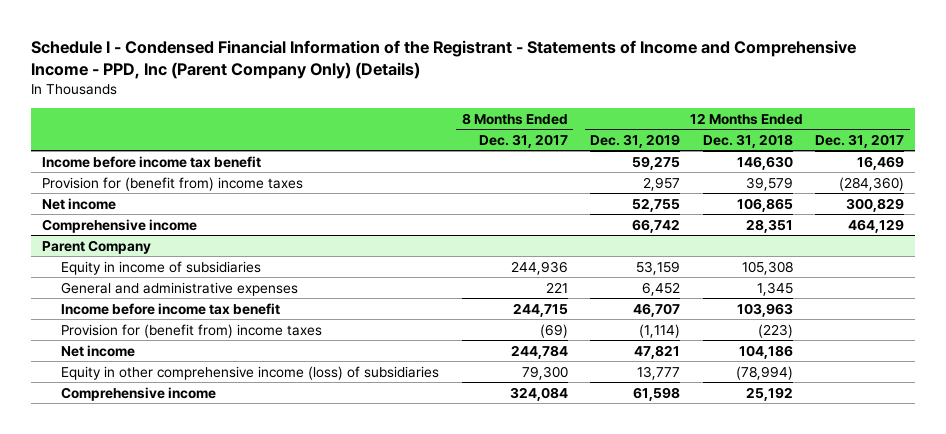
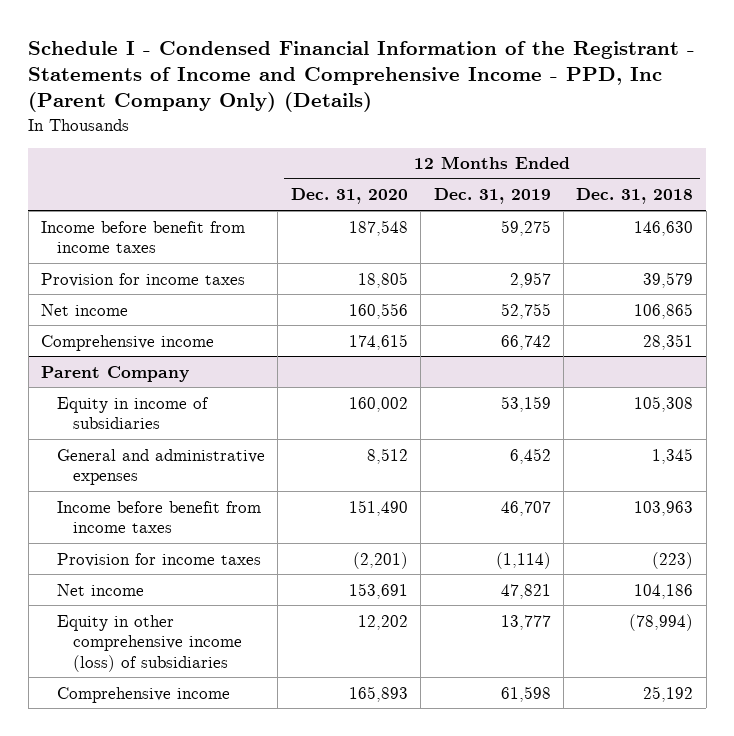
- | 8 Months Ended Dec. 31, 2017 | 12 Months Ended Dec. 31, 2019 | 12 Months Ended Dec. 31, 2018 | 12 Months Ended Dec. 31, 2017
+ | 12 Months Ended Dec. 31, 2020 | 12 Months Ended Dec. 31, 2019 | 12 Months Ended Dec. 31, 2018
- Income before income tax benefit | | 59,275 | 146,630 | 16,469
- Provision for (benefit from) income taxes | | 2,957 | 39,579 | (284,360)
+ Income before benefit from income taxes | 187,548 | 59,275 | 146,630
+ Provision for income taxes | 18,805 | 2,957 | 39,579
@ Parent Company
- Income before income tax benefit | 244,715 | 46,707 | 103,963 |
- Provision for (benefit from) income taxes | (69) | (1,114) | (223) |
+ Income before benefit from income taxes | 151,490 | 46,707 | 103,963
+ Provision for income taxes | (2,201) | (1,114) | (223)

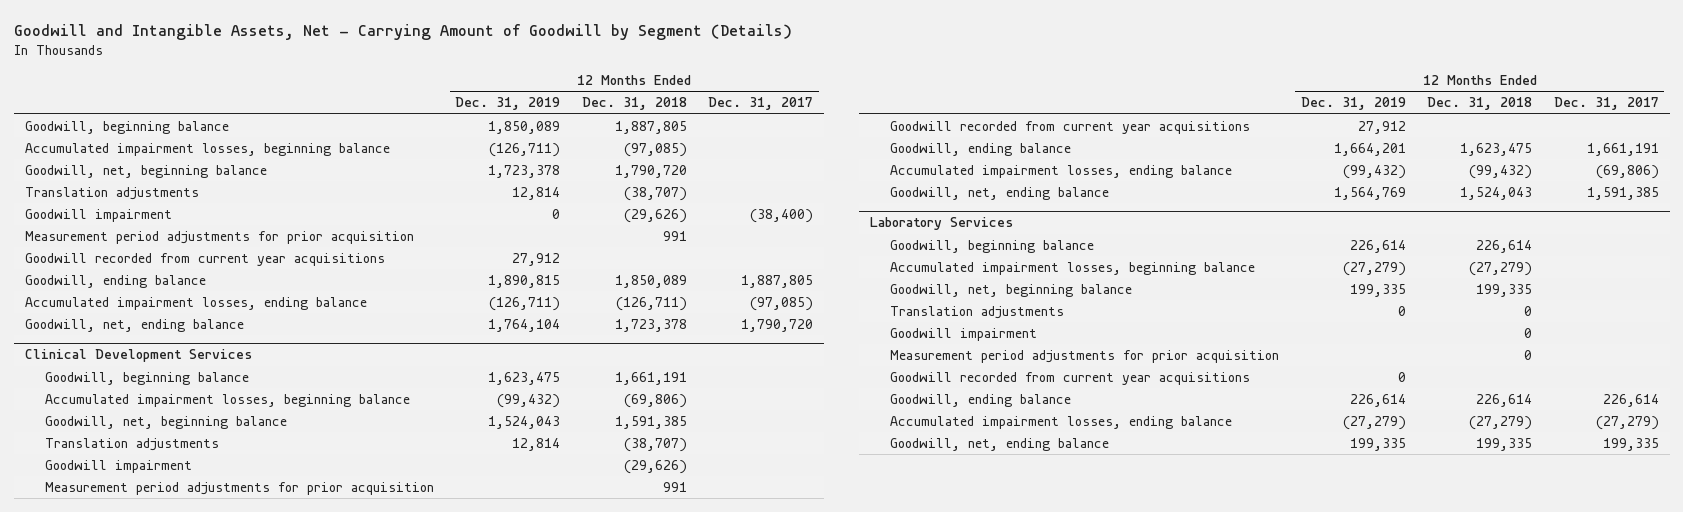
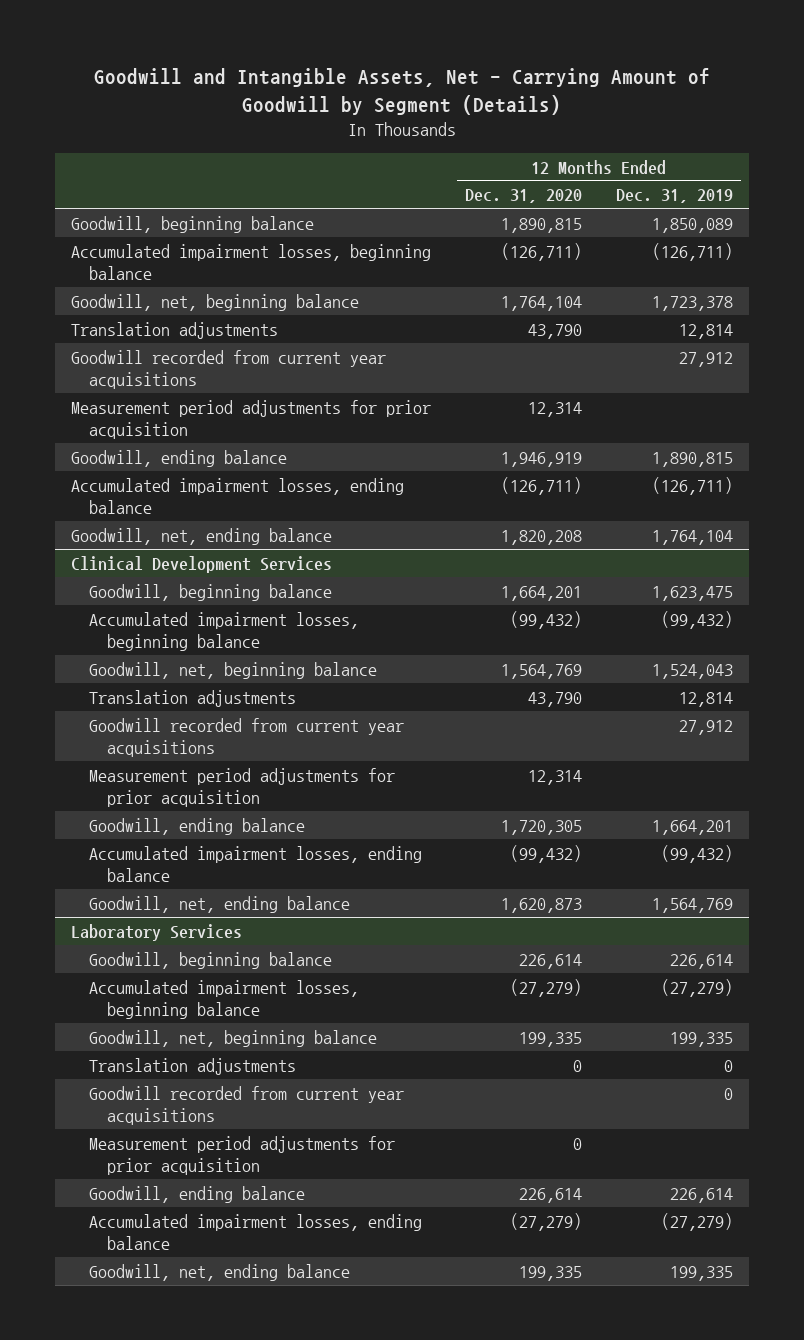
- | 12 Months Ended Dec. 31, 2019 | 12 Months Ended Dec. 31, 2018 | 12 Months Ended Dec. 31, 2017
+ | 12 Months Ended Dec. 31, 2020 | 12 Months Ended Dec. 31, 2019
- Goodwill impairment | 0 | (29,626) | (38,400)
moved down: Measurement period adjustments for prior acquisition | 12,314 |
@ Clinical Development Services
- Goodwill impairment | | (29,626) |
moved down: Measurement period adjustments for prior acquisition | 12,314 |
@ Laboratory Services
- Goodwill impairment | | 0 |
moved down: Measurement period adjustments for prior acquisition | 0 |

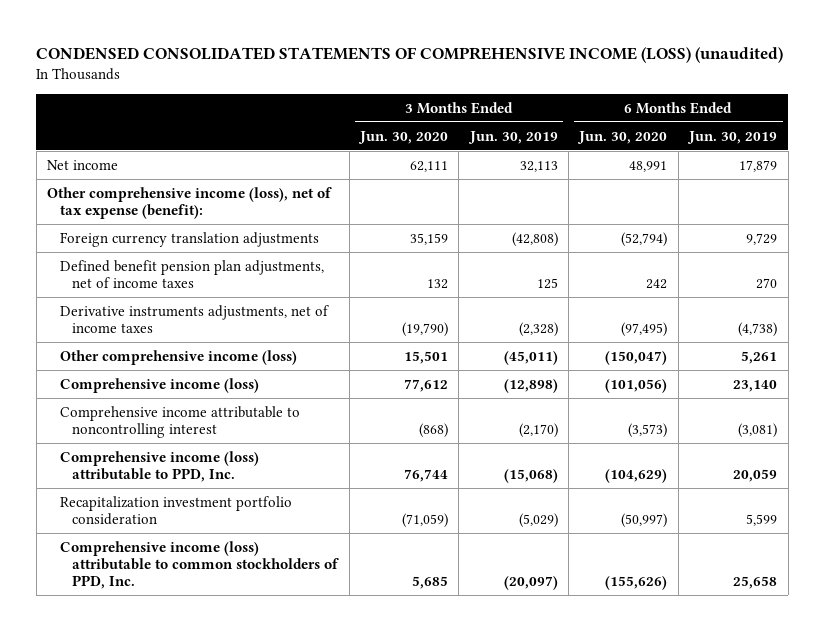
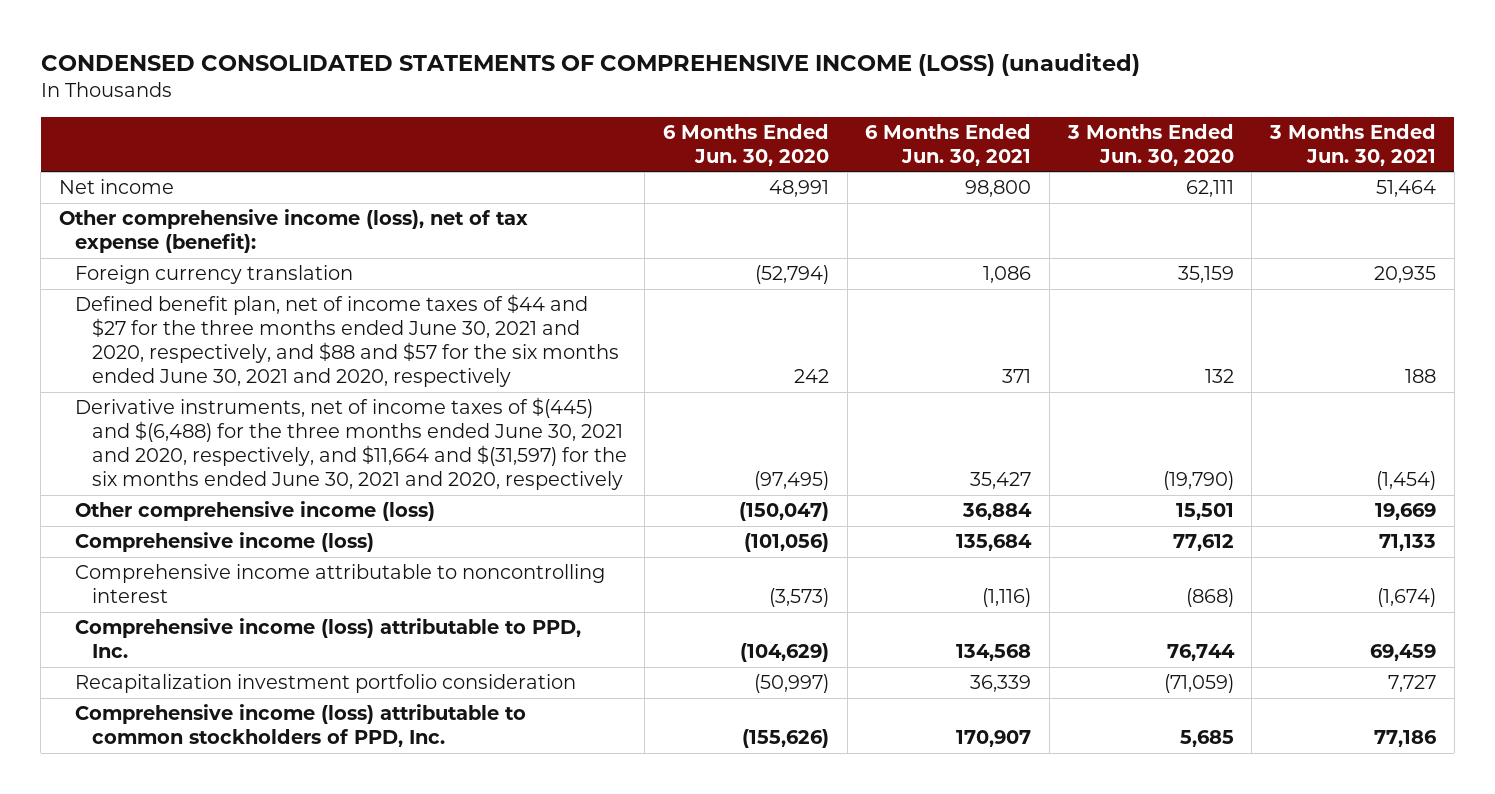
- | 3 Months Ended Jun. 30, 2020 | 3 Months Ended Jun. 30, 2019 | 6 Months Ended Jun. 30, 2020 | 6 Months Ended Jun. 30, 2019
+ | 6 Months Ended Jun. 30, 2020 | 6 Months Ended Jun. 30, 2021 | 3 Months Ended Jun. 30, 2020 | 3 Months Ended Jun. 30, 2021
- Foreign currency translation adjustments | 35,159 | (42,808) | (52,794) | 9,729
- Defined benefit pension plan adjustments, net of income taxes | 132 | 125 | 242 | 270
- Derivative instruments adjustments, net of income taxes | (19,790) | (2,328) | (97,495) | (4,738)
+ Foreign currency translation | (52,794) | 1,086 | 35,159 | 20,935
+ Defined benefit plan, net of income taxes of $44 and $27 for the three months ended June 30, 2021 and 2020, respectively, and $88 and $57 for the six months ended June 30, 2021 and 2020, respectively | 242 | 371 | 132 | 188
+ Derivative instruments, net of income taxes of $(445) and $(6,488) for the three months ended June 30, 2021 and 2020, respectively, and $11,664 and $(31,597) for the six months ended June 30, 2021 and 2020, respectively | (97,495) | 35,427 | (19,790) | (1,454)

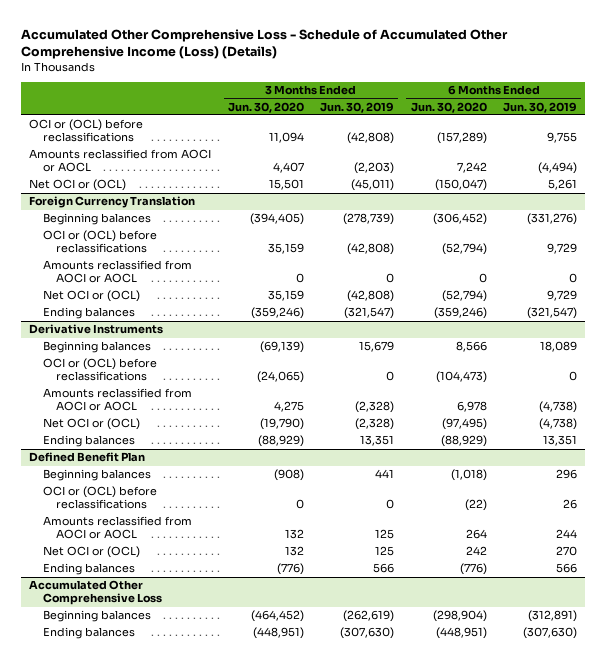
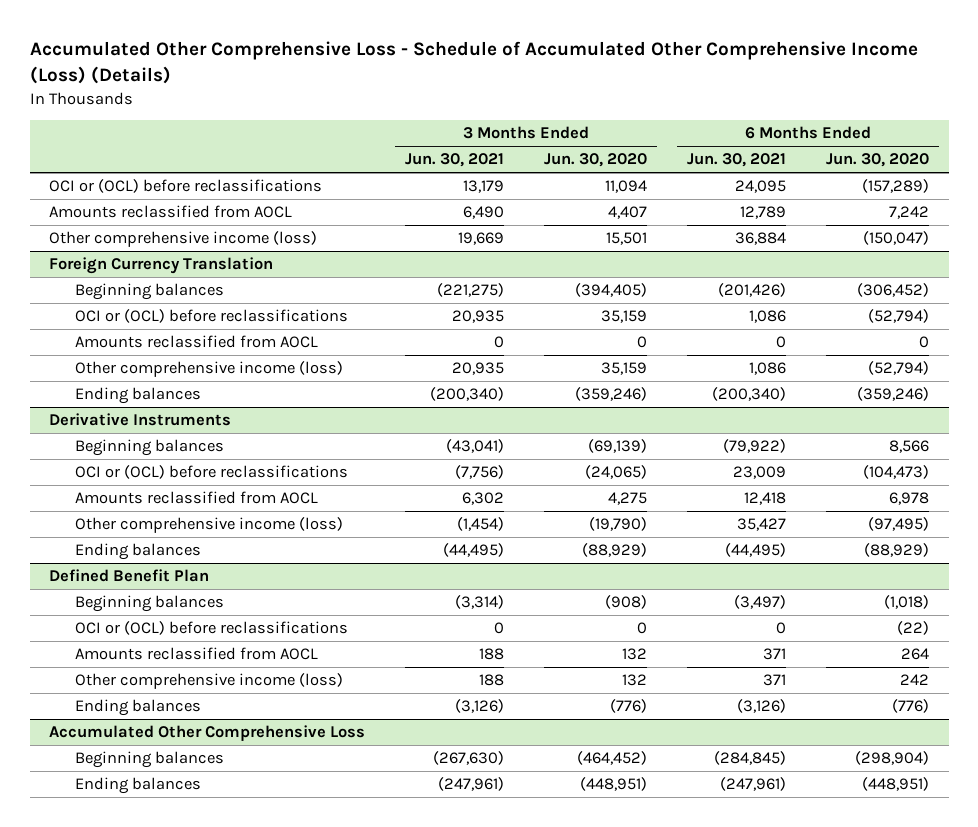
- | 3 Months Ended Jun. 30, 2020 | 3 Months Ended Jun. 30, 2019 | 6 Months Ended Jun. 30, 2020 | 6 Months Ended Jun. 30, 2019
+ | 3 Months Ended Jun. 30, 2021 | 3 Months Ended Jun. 30, 2020 | 6 Months Ended Jun. 30, 2021 | 6 Months Ended Jun. 30, 2020
- Amounts reclassified from AOCI or AOCL | 4,407 | (2,203) | 7,242 | (4,494)
- Net OCI or (OCL) | 15,501 | (45,011) | (150,047) | 5,261
+ Amounts reclassified from AOCL | 6,490 | 4,407 | 12,789 | 7,242
+ Other comprehensive income (loss) | 19,669 | 15,501 | 36,884 | (150,047)
@ Foreign Currency Translation
- Amounts reclassified from AOCI or AOCL | 0 | 0 | 0 | 0
- Net OCI or (OCL) | 35,159 | (42,808) | (52,794) | 9,729
+ Amounts reclassified from AOCL | 0 | 0 | 0 | 0
+ Other comprehensive income (loss) | 20,935 | 35,159 | 1,086 | (52,794)
@ Derivative Instruments
- Amounts reclassified from AOCI or AOCL | 4,275 | (2,328) | 6,978 | (4,738)
- Net OCI or (OCL) | (19,790) | (2,328) | (97,495) | (4,738)
+ Amounts reclassified from AOCL | 6,302 | 4,275 | 12,418 | 6,978
+ Other comprehensive income (loss) | (1,454) | (19,790) | 35,427 | (97,495)
@ Defined Benefit Plan
- Amounts reclassified from AOCI or AOCL | 132 | 125 | 264 | 244
- Net OCI or (OCL) | 132 | 125 | 242 | 270
+ Amounts reclassified from AOCL | 188 | 132 | 371 | 264
+ Other comprehensive income (loss) | 188 | 132 | 371 | 242

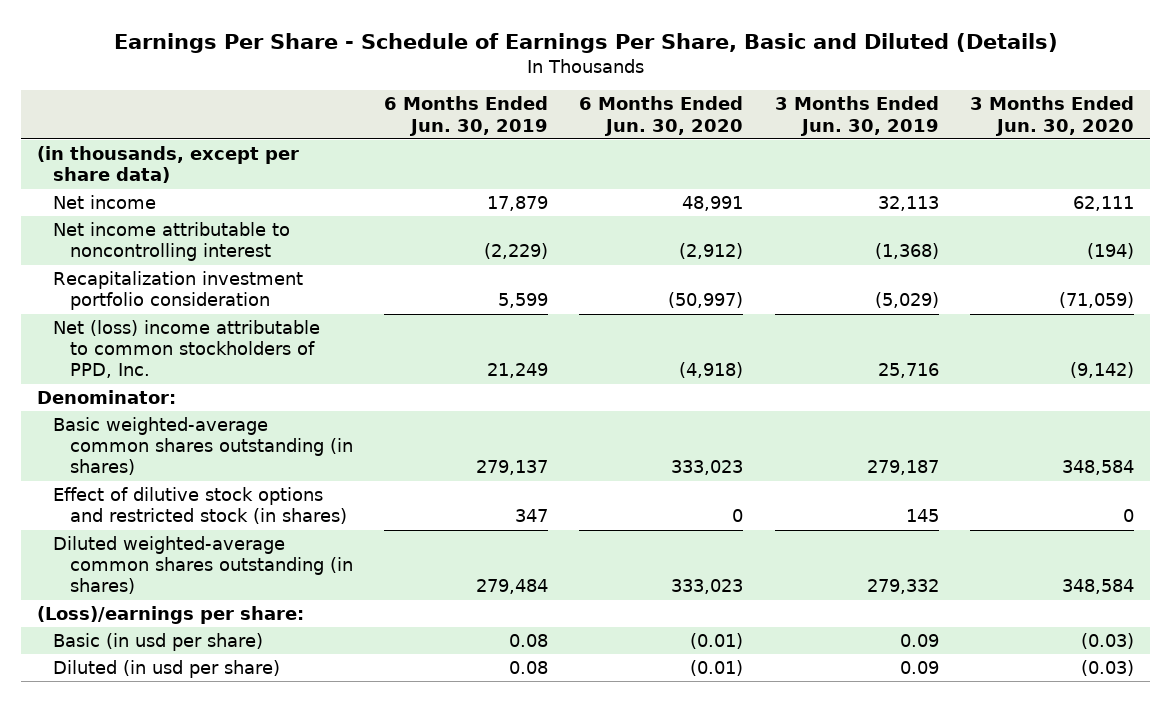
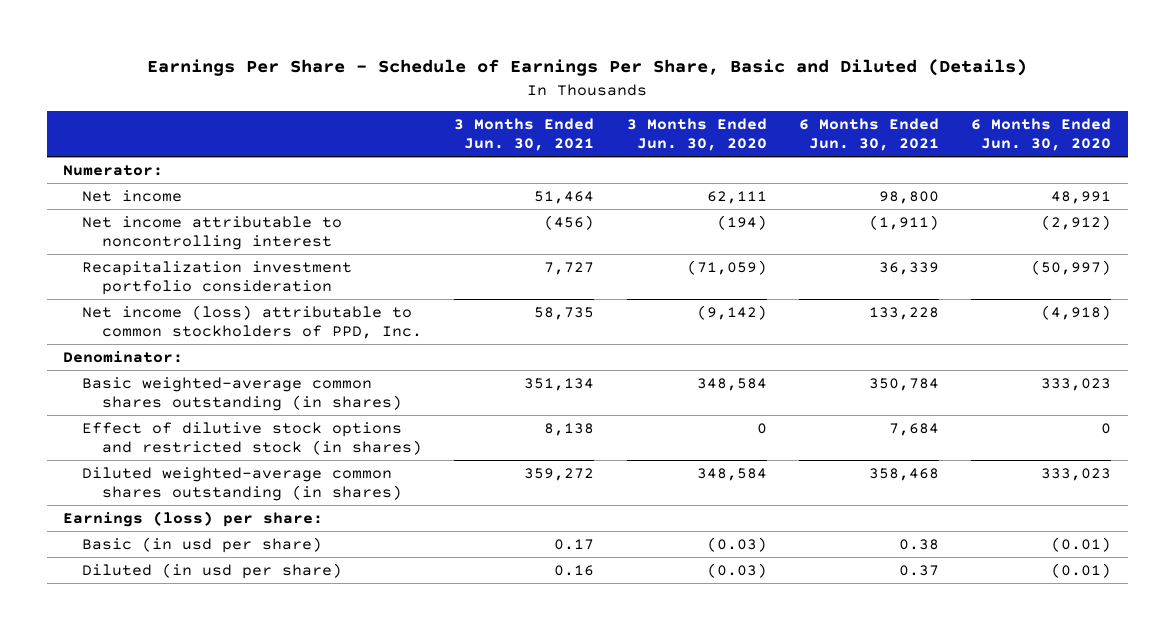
- | 6 Months Ended Jun. 30, 2019 | 6 Months Ended Jun. 30, 2020 | 3 Months Ended Jun. 30, 2019 | 3 Months Ended Jun. 30, 2020
+ | 3 Months Ended Jun. 30, 2021 | 3 Months Ended Jun. 30, 2020 | 6 Months Ended Jun. 30, 2021 | 6 Months Ended Jun. 30, 2020
- (in thousands, except per share data)
+ Numerator:
- Net (loss) income attributable to common stockholders of PPD, Inc. | 21,249 | (4,918) | 25,716 | (9,142)
+ Net income (loss) attributable to common stockholders of PPD, Inc. | 58,735 | (9,142) | 133,228 | (4,918)
- (Loss)/earnings per share:
+ Earnings (loss) per share:

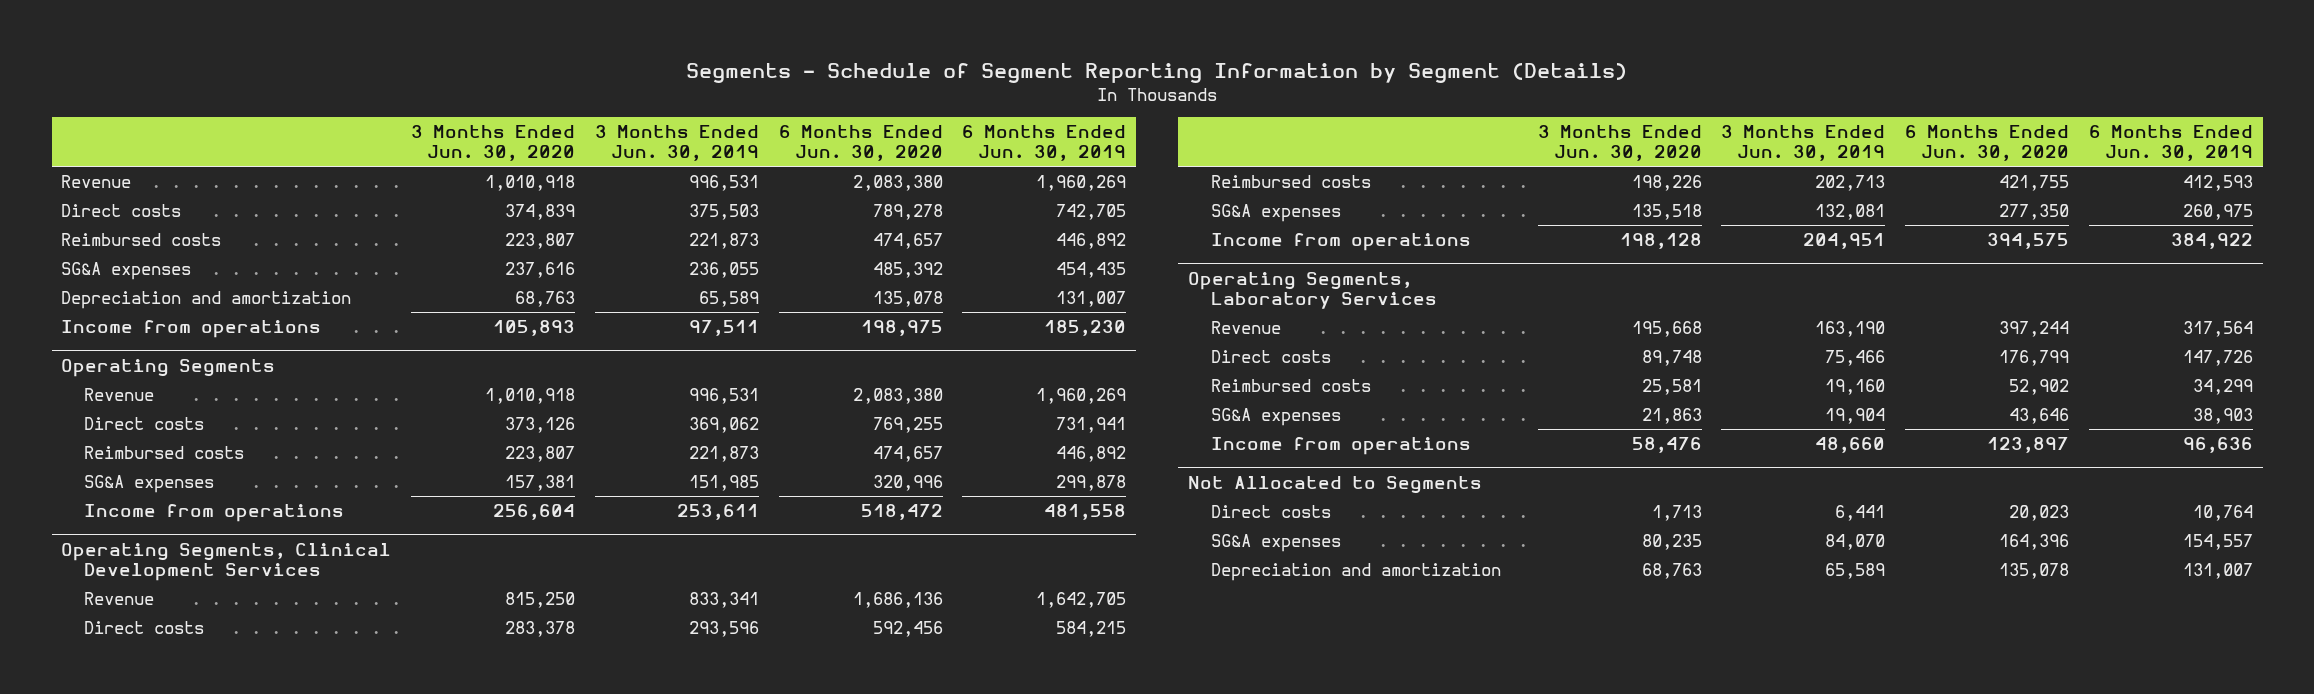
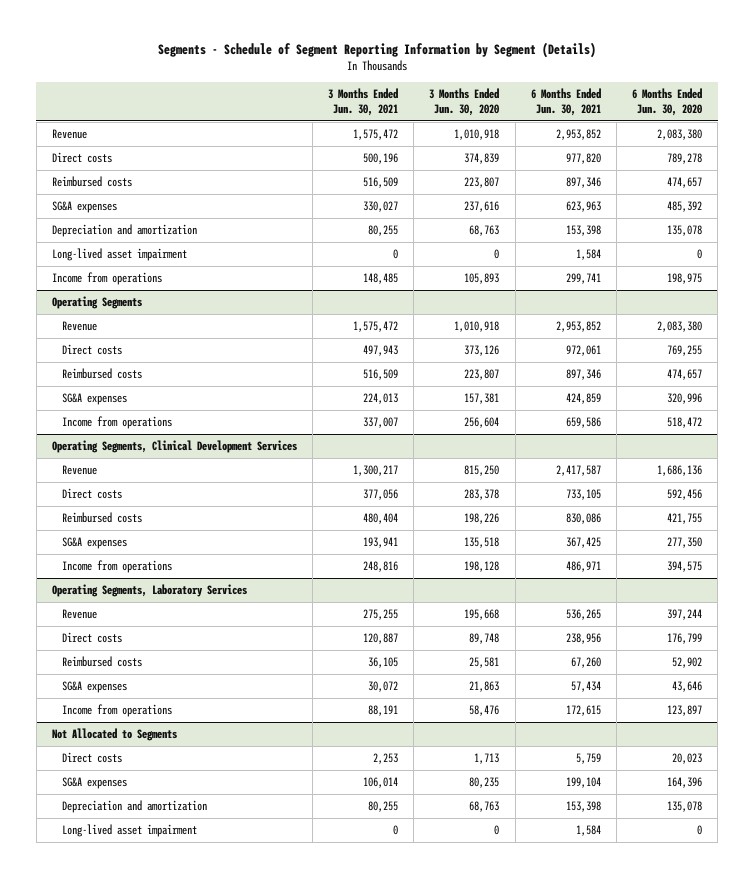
- | 3 Months Ended Jun. 30, 2020 | 3 Months Ended Jun. 30, 2019 | 6 Months Ended Jun. 30, 2020 | 6 Months Ended Jun. 30, 2019
+ | 3 Months Ended Jun. 30, 2021 | 3 Months Ended Jun. 30, 2020 | 6 Months Ended Jun. 30, 2021 | 6 Months Ended Jun. 30, 2020
+ Long-lived asset impairment | 0 | 0 | 1,584 | 0
@ Not Allocated to Segments
+ Long-lived asset impairment | 0 | 0 | 1,584 | 0

